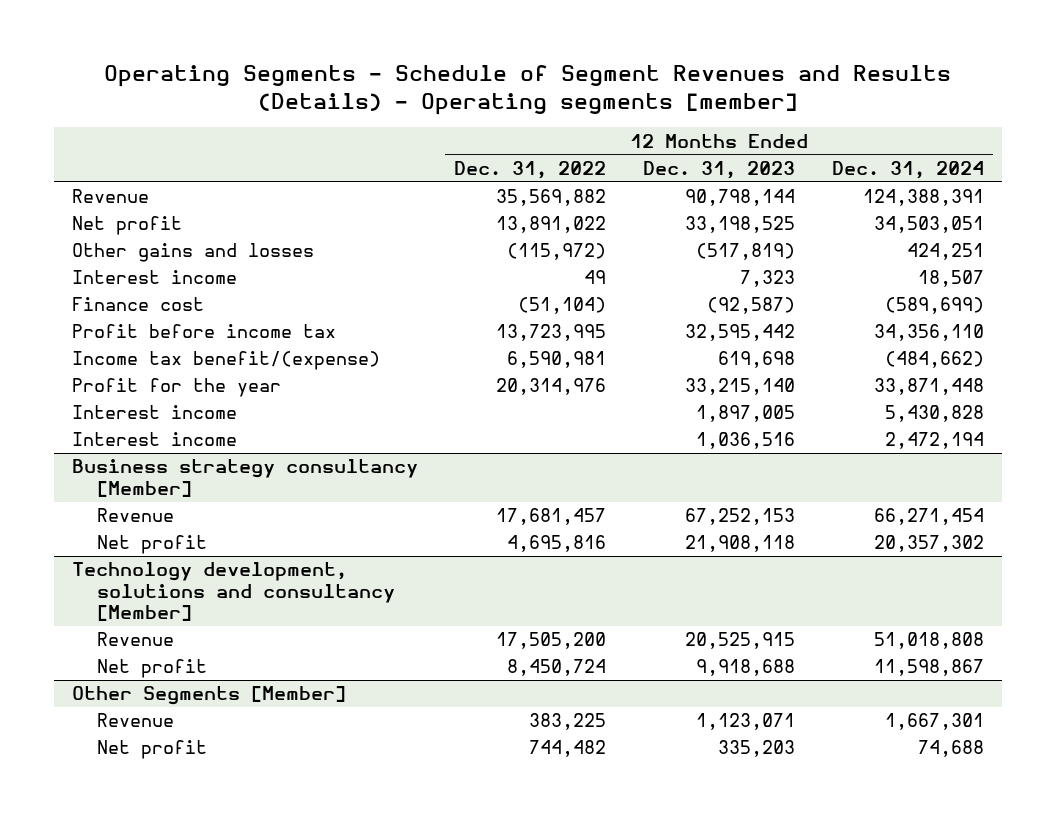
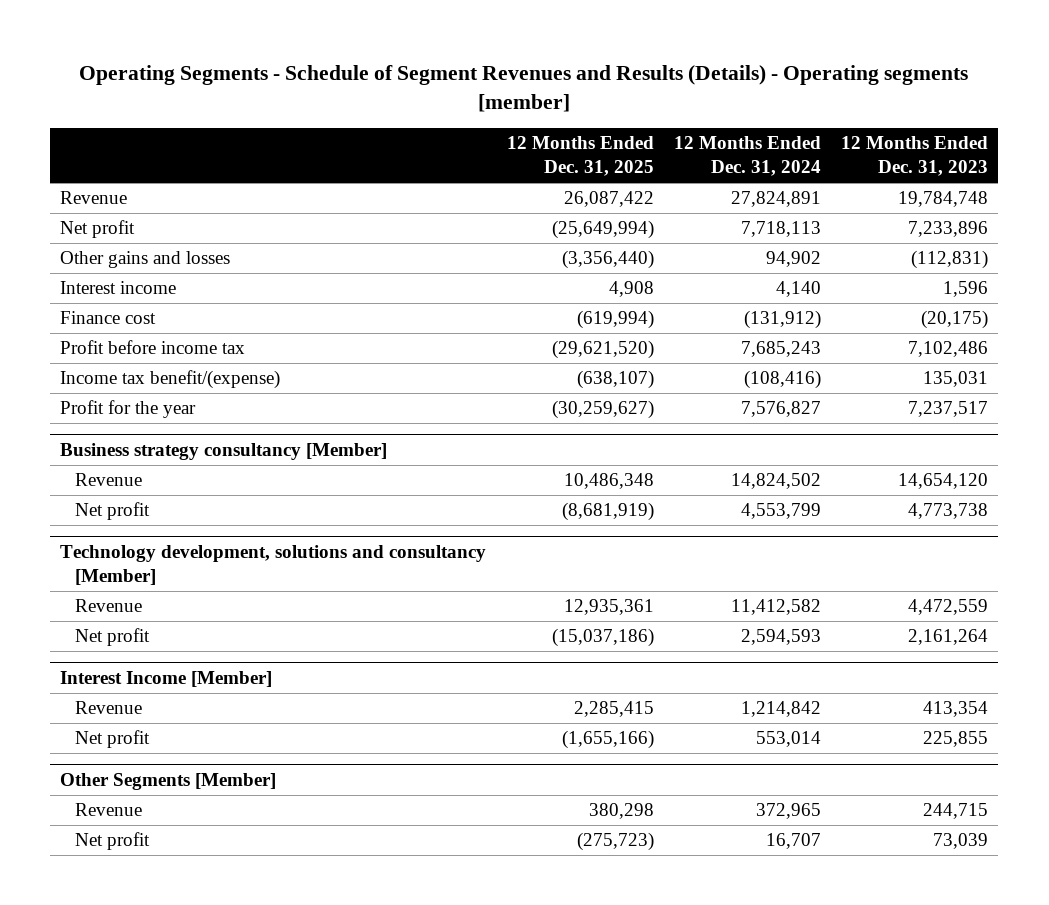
- | 12 Months Ended Dec. 31, 2022 | 12 Months Ended Dec. 31, 2023 | 12 Months Ended Dec. 31, 2024
+ | 12 Months Ended Dec. 31, 2025 | 12 Months Ended Dec. 31, 2024 | 12 Months Ended Dec. 31, 2023
- Revenue | 35,569,882 | 90,798,144 | 124,388,391
- Net profit | 13,891,022 | 33,198,525 | 34,503,051
- Other gains and losses | (115,972) | (517,819) | 424,251
- Interest income | 49 | 7,323 | 18,507
- Finance cost | (51,104) | (92,587) | (589,699)
- Profit before income tax | 13,723,995 | 32,595,442 | 34,356,110
- Income tax benefit/(expense) | 6,590,981 | 619,698 | (484,662)
- Profit for the year | 20,314,976 | 33,215,140 | 33,871,448
- Interest income | | 1,897,005 | 5,430,828
- Interest income | | 1,036,516 | 2,472,194
+ Revenue | 26,087,422 | 27,824,891 | 19,784,748
+ Net profit | (25,649,994) | 7,718,113 | 7,233,896
+ Other gains and losses | (3,356,440) | 94,902 | (112,831)
+ Interest income | 4,908 | 4,140 | 1,596
+ Finance cost | (619,994) | (131,912) | (20,175)
+ Profit before income tax | (29,621,520) | 7,685,243 | 7,102,486
+ Income tax benefit/(expense) | (638,107) | (108,416) | 135,031
+ Profit for the year | (30,259,627) | 7,576,827 | 7,237,517
@ Business strategy consultancy [Member]
- Revenue | 17,681,457 | 67,252,153 | 66,271,454
- Net profit | 4,695,816 | 21,908,118 | 20,357,302
+ Revenue | 10,486,348 | 14,824,502 | 14,654,120
+ Net profit | (8,681,919) | 4,553,799 | 4,773,738
@ Technology development, solutions and consultancy [Member]
- Revenue | 17,505,200 | 20,525,915 | 51,018,808
- Net profit | 8,450,724 | 9,918,688 | 11,598,867
+ Revenue | 12,935,361 | 11,412,582 | 4,472,559
+ Net profit | (15,037,186) | 2,594,593 | 2,161,264
+ Interest Income [Member]
+ Revenue | 2,285,415 | 1,214,842 | 413,354
+ Net profit | (1,655,166) | 553,014 | 225,855
@ Other Segments [Member]
- Revenue | 383,225 | 1,123,071 | 1,667,301
- Net profit | 744,482 | 335,203 | 74,688
+ Revenue | 380,298 | 372,965 | 244,715
+ Net profit | (275,723) | 16,707 | 73,039

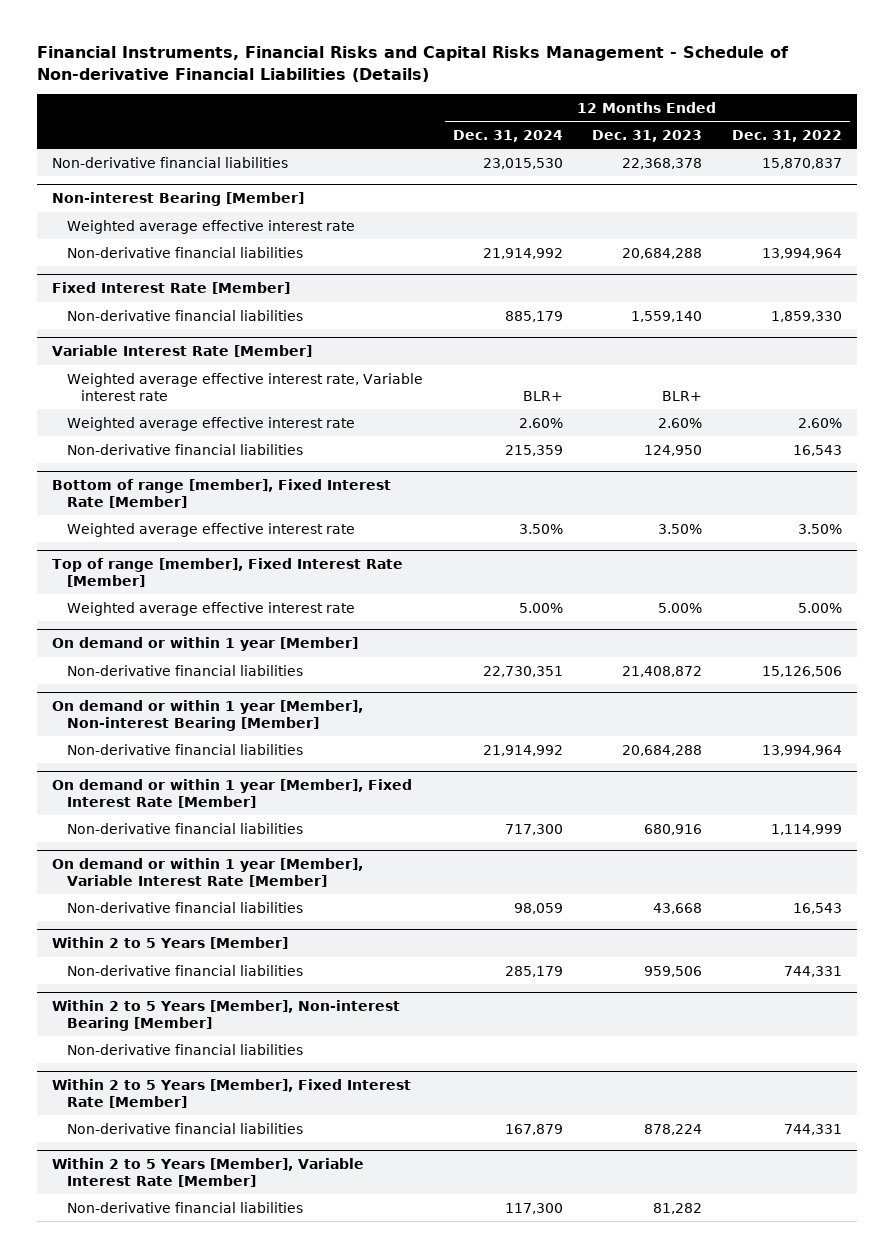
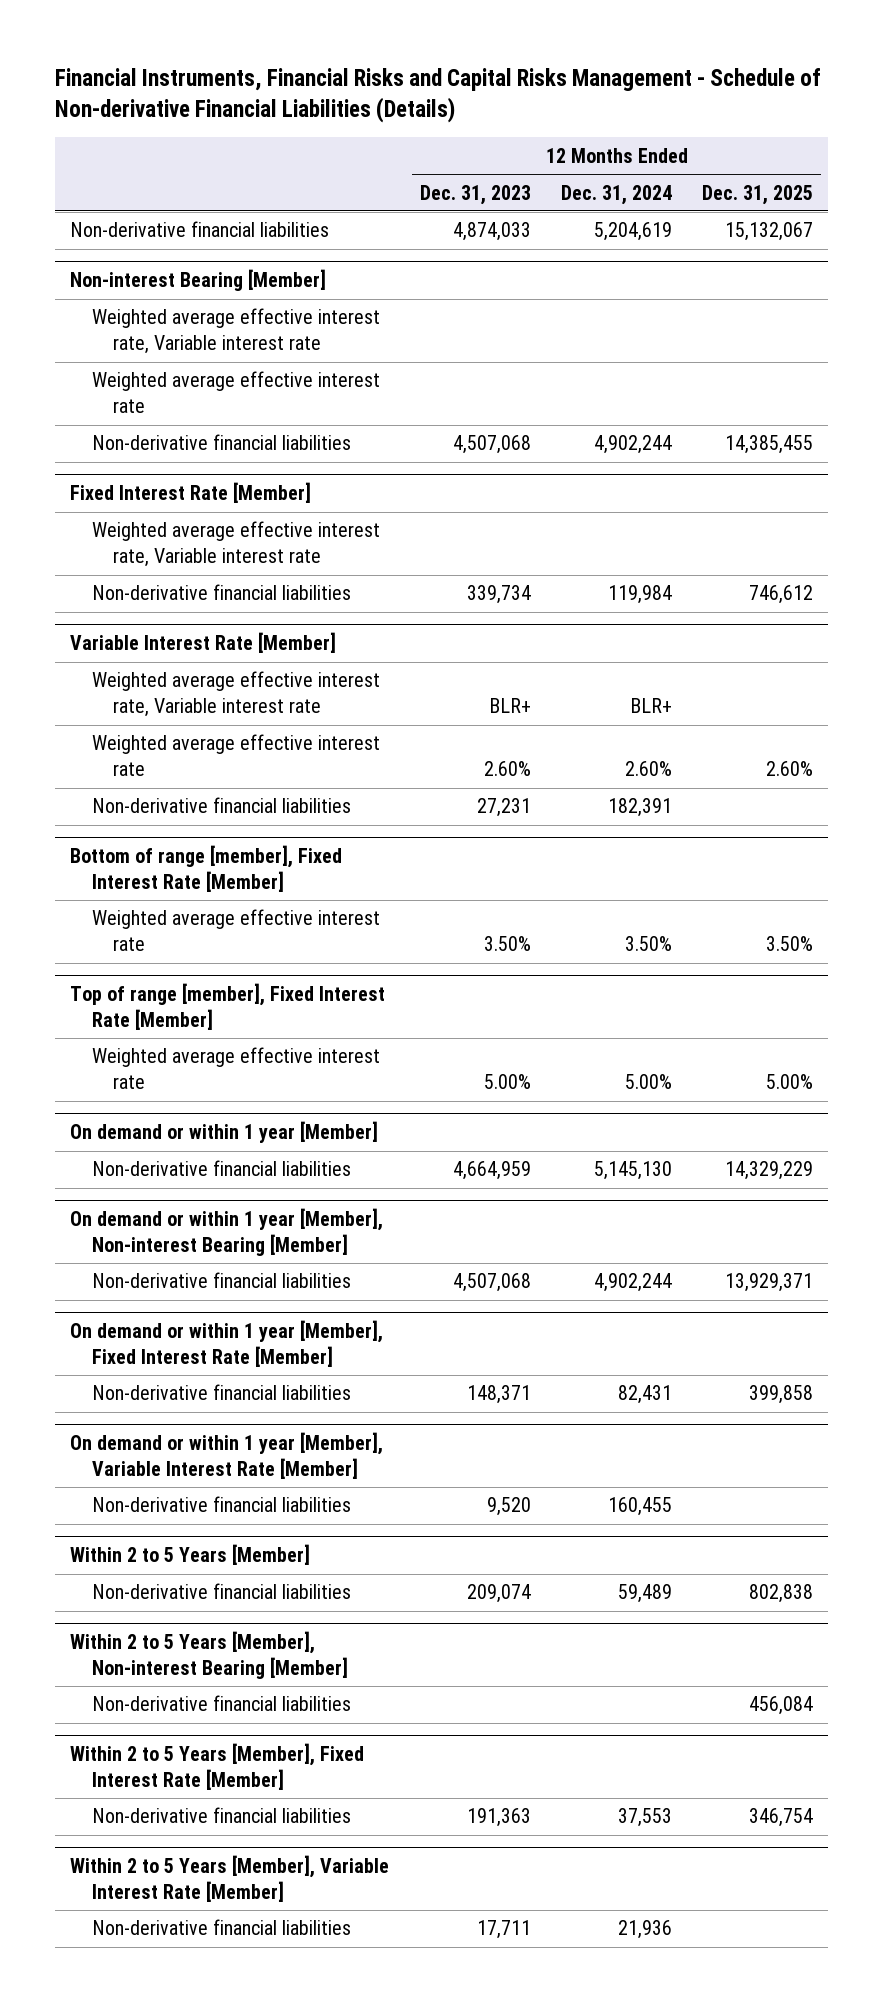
- | 12 Months Ended Dec. 31, 2024 | 12 Months Ended Dec. 31, 2023 | 12 Months Ended Dec. 31, 2022
+ | 12 Months Ended Dec. 31, 2023 | 12 Months Ended Dec. 31, 2024 | 12 Months Ended Dec. 31, 2025
- Non-derivative financial liabilities | 23,015,530 | 22,368,378 | 15,870,837
+ Non-derivative financial liabilities | 4,874,033 | 5,204,619 | 15,132,067
@ Non-interest Bearing [Member]
+ Weighted average effective interest rate, Variable interest rate
- Non-derivative financial liabilities | 21,914,992 | 20,684,288 | 13,994,964
+ Non-derivative financial liabilities | 4,507,068 | 4,902,244 | 14,385,455
@ Fixed Interest Rate [Member]
- Non-derivative financial liabilities | 885,179 | 1,559,140 | 1,859,330
+ Weighted average effective interest rate, Variable interest rate
+ Non-derivative financial liabilities | 339,734 | 119,984 | 746,612
@ Variable Interest Rate [Member]
- Non-derivative financial liabilities | 215,359 | 124,950 | 16,543
+ Non-derivative financial liabilities | 27,231 | 182,391 |
@ On demand or within 1 year [Member]
- Non-derivative financial liabilities | 22,730,351 | 21,408,872 | 15,126,506
+ Non-derivative financial liabilities | 4,664,959 | 5,145,130 | 14,329,229
@ On demand or within 1 year [Member], Non-interest Bearing [Member]
- Non-derivative financial liabilities | 21,914,992 | 20,684,288 | 13,994,964
+ Non-derivative financial liabilities | 4,507,068 | 4,902,244 | 13,929,371
@ On demand or within 1 year [Member], Fixed Interest Rate [Member]
- Non-derivative financial liabilities | 717,300 | 680,916 | 1,114,999
+ Non-derivative financial liabilities | 148,371 | 82,431 | 399,858
@ On demand or within 1 year [Member], Variable Interest Rate [Member]
- Non-derivative financial liabilities | 98,059 | 43,668 | 16,543
+ Non-derivative financial liabilities | 9,520 | 160,455 |
@ Within 2 to 5 Years [Member]
- Non-derivative financial liabilities | 285,179 | 959,506 | 744,331
+ Non-derivative financial liabilities | 209,074 | 59,489 | 802,838
@ Within 2 to 5 Years [Member], Fixed Interest Rate [Member]
- Non-derivative financial liabilities | 167,879 | 878,224 | 744,331
+ Non-derivative financial liabilities | 191,363 | 37,553 | 346,754
@ Within 2 to 5 Years [Member], Variable Interest Rate [Member]
- Non-derivative financial liabilities | 117,300 | 81,282 |
+ Non-derivative financial liabilities | 17,711 | 21,936 |

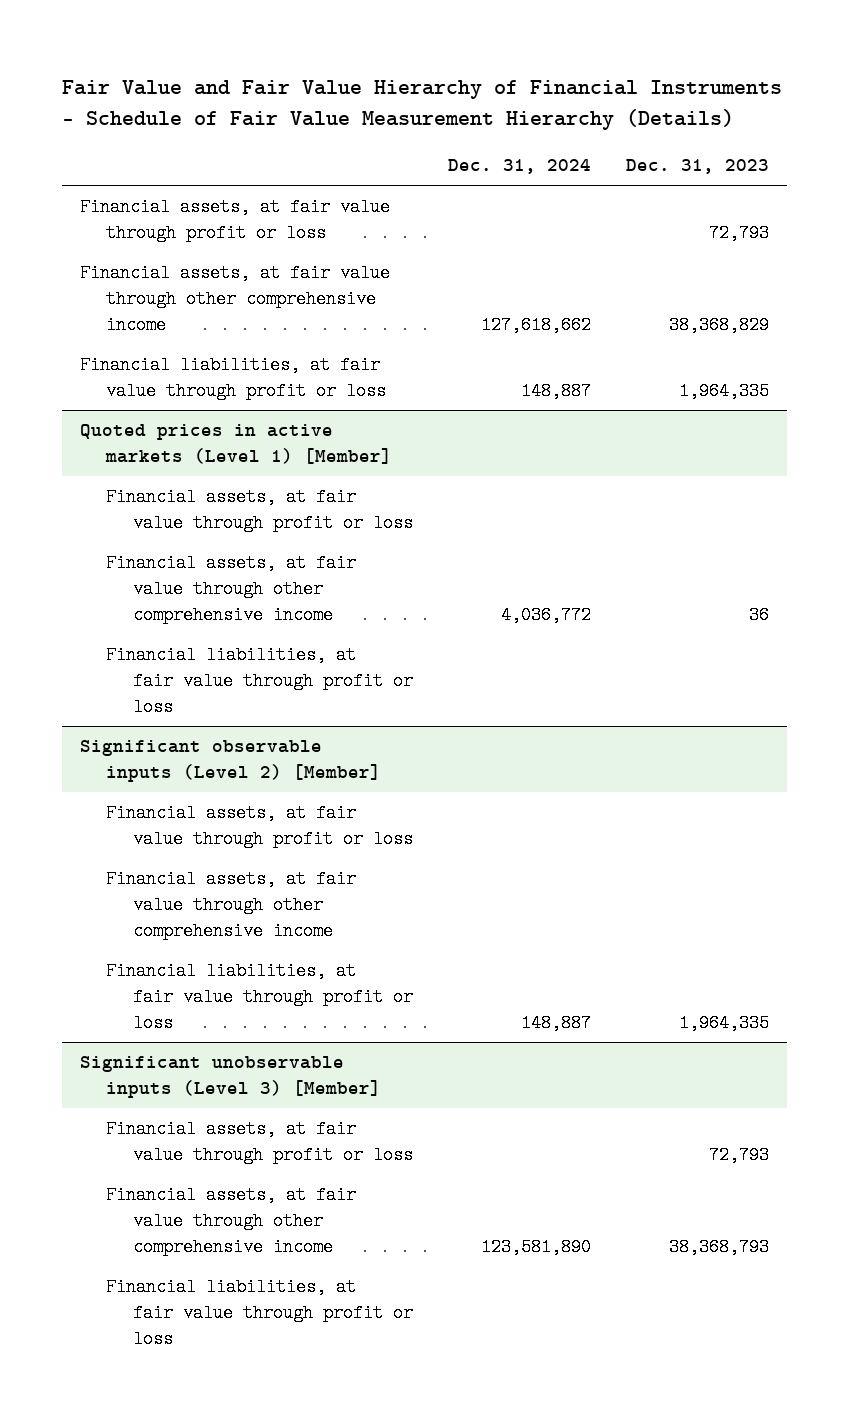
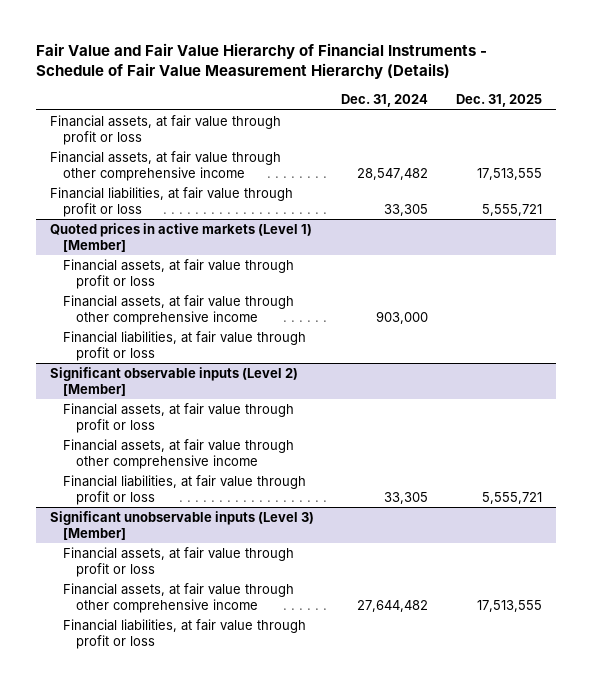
- | Dec. 31, 2024 | Dec. 31, 2023
+ | Dec. 31, 2024 | Dec. 31, 2025
- Financial assets, at fair value through other comprehensive income | 127,618,662 | 38,368,829
- Financial liabilities, at fair value through profit or loss | 148,887 | 1,964,335
+ Financial assets, at fair value through other comprehensive income | 28,547,482 | 17,513,555
+ Financial liabilities, at fair value through profit or loss | 33,305 | 5,555,721
@ Quoted prices in active markets (Level 1) [Member]
- Financial assets, at fair value through other comprehensive income | 4,036,772 | 36
+ Financial assets, at fair value through other comprehensive income | 903,000 |
@ Significant observable inputs (Level 2) [Member]
- Financial liabilities, at fair value through profit or loss | 148,887 | 1,964,335
+ Financial liabilities, at fair value through profit or loss | 33,305 | 5,555,721
@ Significant unobservable inputs (Level 3) [Member]
- Financial assets, at fair value through other comprehensive income | 123,581,890 | 38,368,793
+ Financial assets, at fair value through other comprehensive income | 27,644,482 | 17,513,555

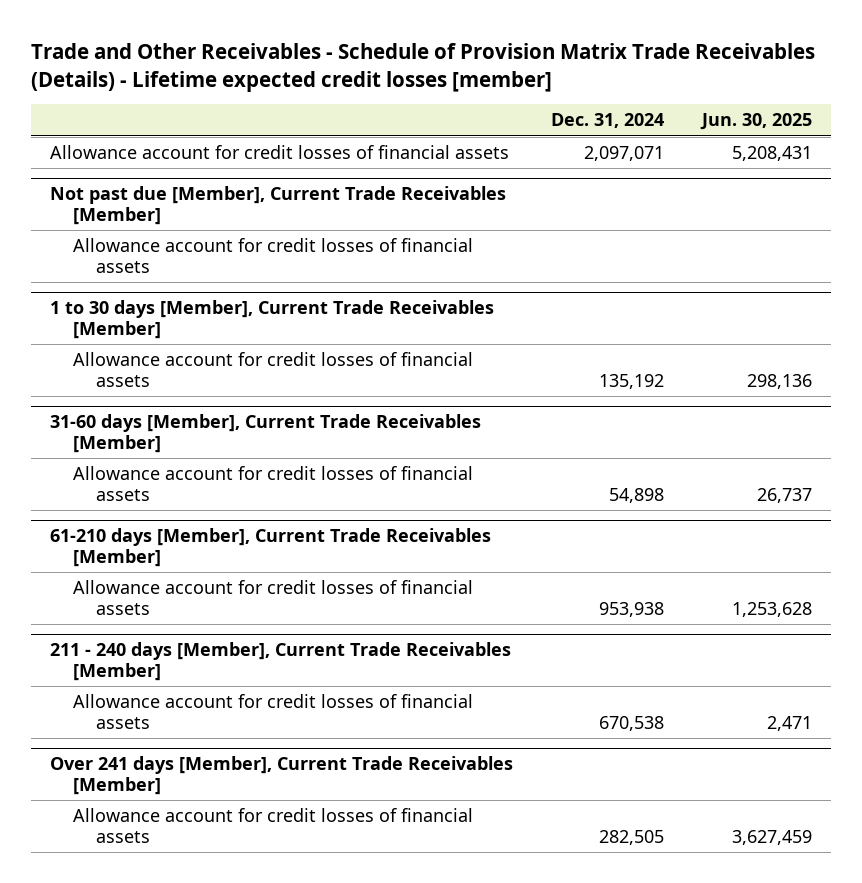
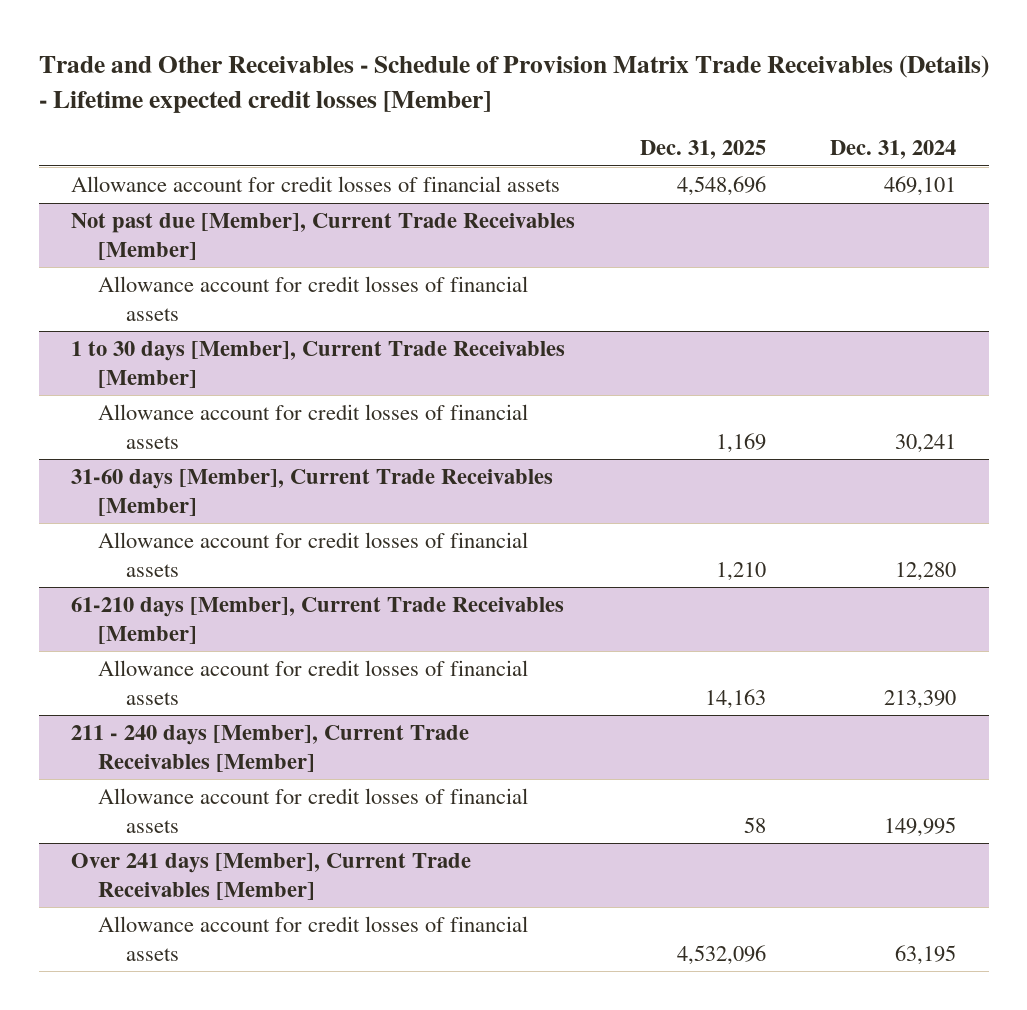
- Trade and Other Receivables - Schedule of Provision Matrix Trade Receivables (Details) - Lifetime expected credit losses [member]
+ Trade and Other Receivables - Schedule of Provision Matrix Trade Receivables (Details) - Lifetime expected credit losses [Member]
- | Dec. 31, 2024 | Jun. 30, 2025
+ | Dec. 31, 2025 | Dec. 31, 2024
- Allowance account for credit losses of financial assets | 2,097,071 | 5,208,431
+ Allowance account for credit losses of financial assets | 4,548,696 | 469,101
@ 1 to 30 days [Member], Current Trade Receivables [Member]
- Allowance account for credit losses of financial assets | 135,192 | 298,136
+ Allowance account for credit losses of financial assets | 1,169 | 30,241
@ 31-60 days [Member], Current Trade Receivables [Member]
- Allowance account for credit losses of financial assets | 54,898 | 26,737
+ Allowance account for credit losses of financial assets | 1,210 | 12,280
@ 61-210 days [Member], Current Trade Receivables [Member]
- Allowance account for credit losses of financial assets | 953,938 | 1,253,628
+ Allowance account for credit losses of financial assets | 14,163 | 213,390
@ 211 - 240 days [Member], Current Trade Receivables [Member]
- Allowance account for credit losses of financial assets | 670,538 | 2,471
+ Allowance account for credit losses of financial assets | 58 | 149,995
@ Over 241 days [Member], Current Trade Receivables [Member]
- Allowance account for credit losses of financial assets | 282,505 | 3,627,459
+ Allowance account for credit losses of financial assets | 4,532,096 | 63,195

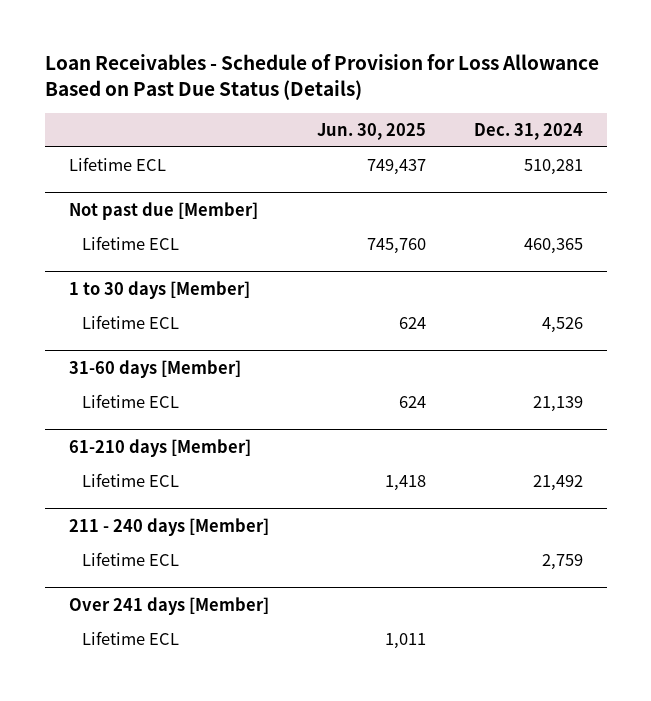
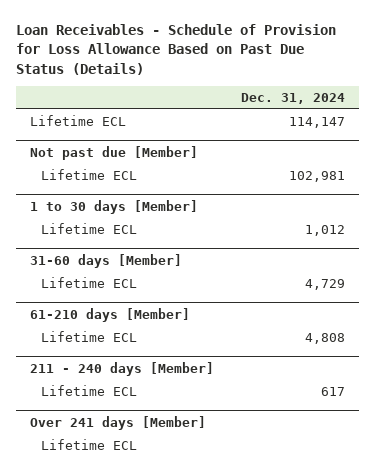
- | Jun. 30, 2025 | Dec. 31, 2024
+ | Dec. 31, 2024
- Lifetime ECL | 749,437 | 510,281
+ Lifetime ECL | 114,147
@ Not past due [Member]
- Lifetime ECL | 745,760 | 460,365
+ Lifetime ECL | 102,981
@ 1 to 30 days [Member]
- Lifetime ECL | 624 | 4,526
+ Lifetime ECL | 1,012
@ 31-60 days [Member]
- Lifetime ECL | 624 | 21,139
+ Lifetime ECL | 4,729
@ 61-210 days [Member]
- Lifetime ECL | 1,418 | 21,492
+ Lifetime ECL | 4,808
@ 211 - 240 days [Member]
- Lifetime ECL | | 2,759
+ Lifetime ECL | 617

